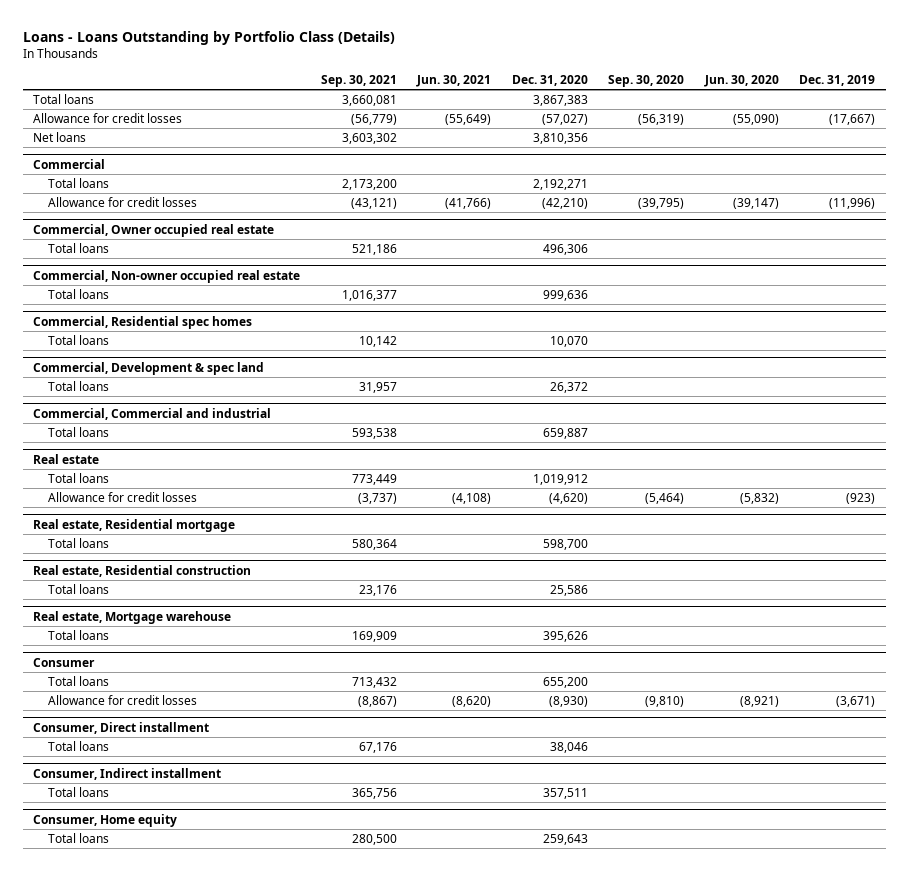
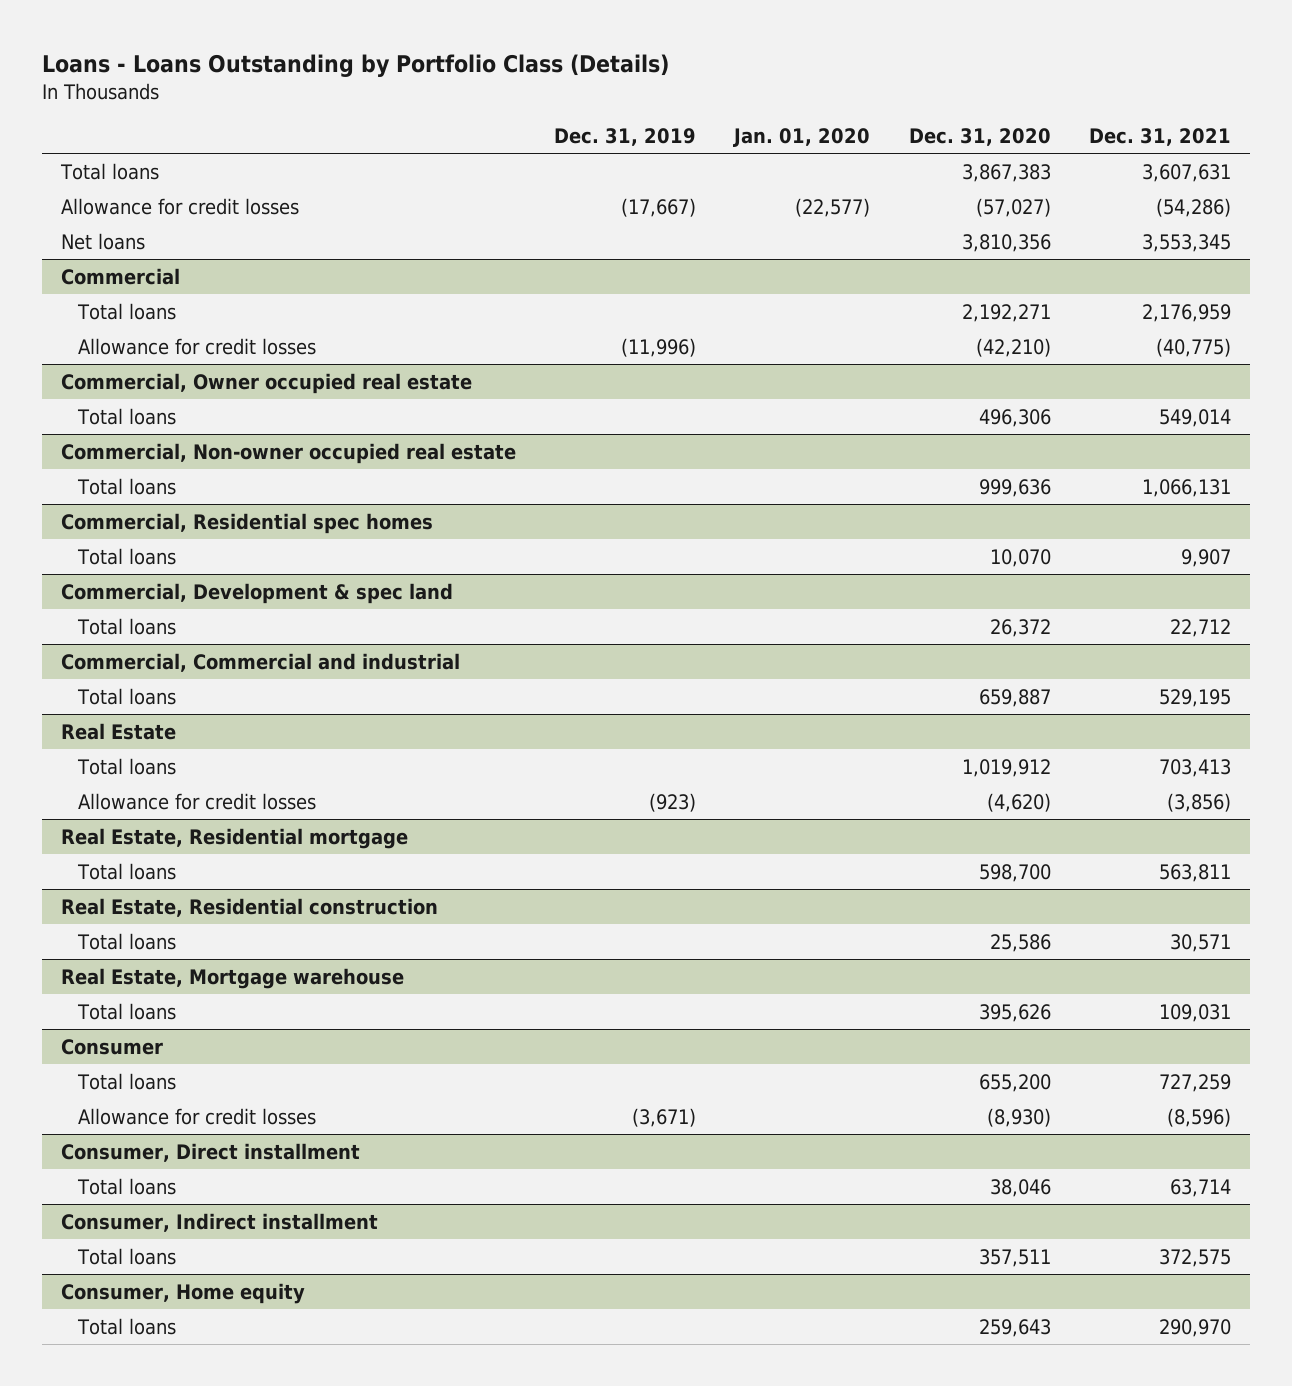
- | Sep. 30, 2021 | Jun. 30, 2021 | Dec. 31, 2020 | Sep. 30, 2020 | Jun. 30, 2020 | Dec. 31, 2019
+ | Dec. 31, 2019 | Jan. 01, 2020 | Dec. 31, 2020 | Dec. 31, 2021
- Real estate
+ Real Estate
- Real estate, Residential mortgage
+ Real Estate, Residential mortgage
- Real estate, Residential construction
+ Real Estate, Residential construction
- Real estate, Mortgage warehouse
+ Real Estate, Mortgage warehouse

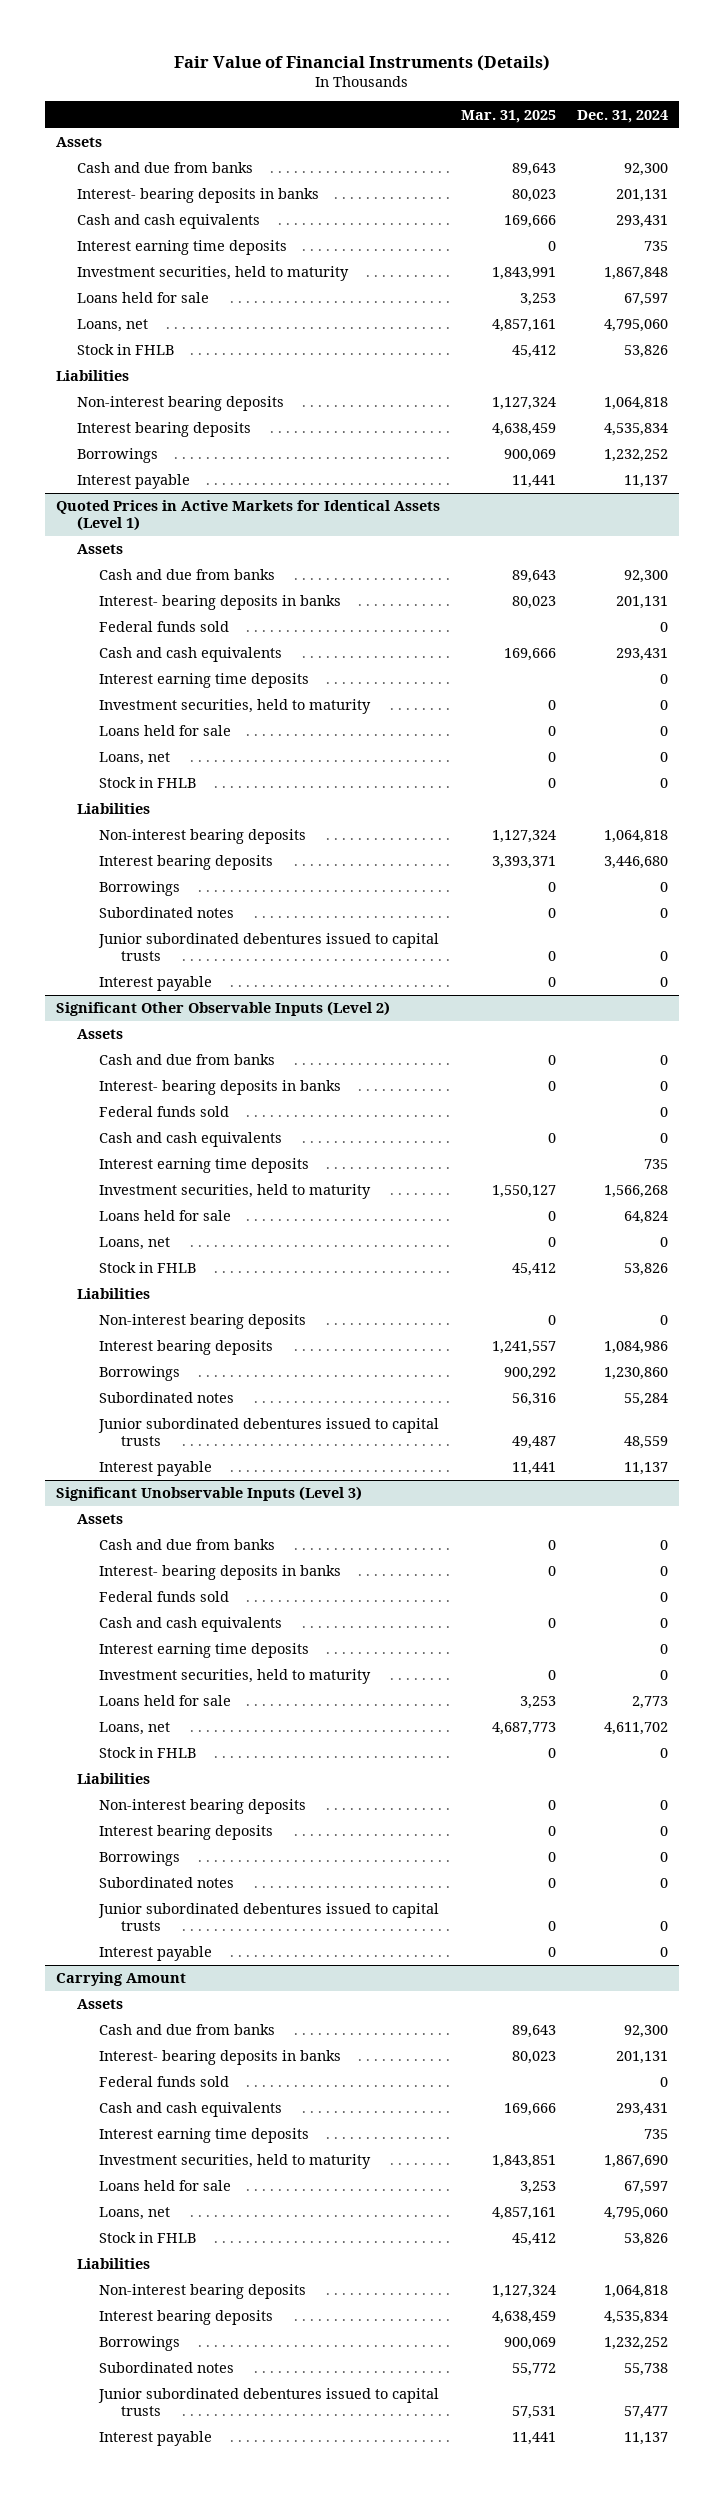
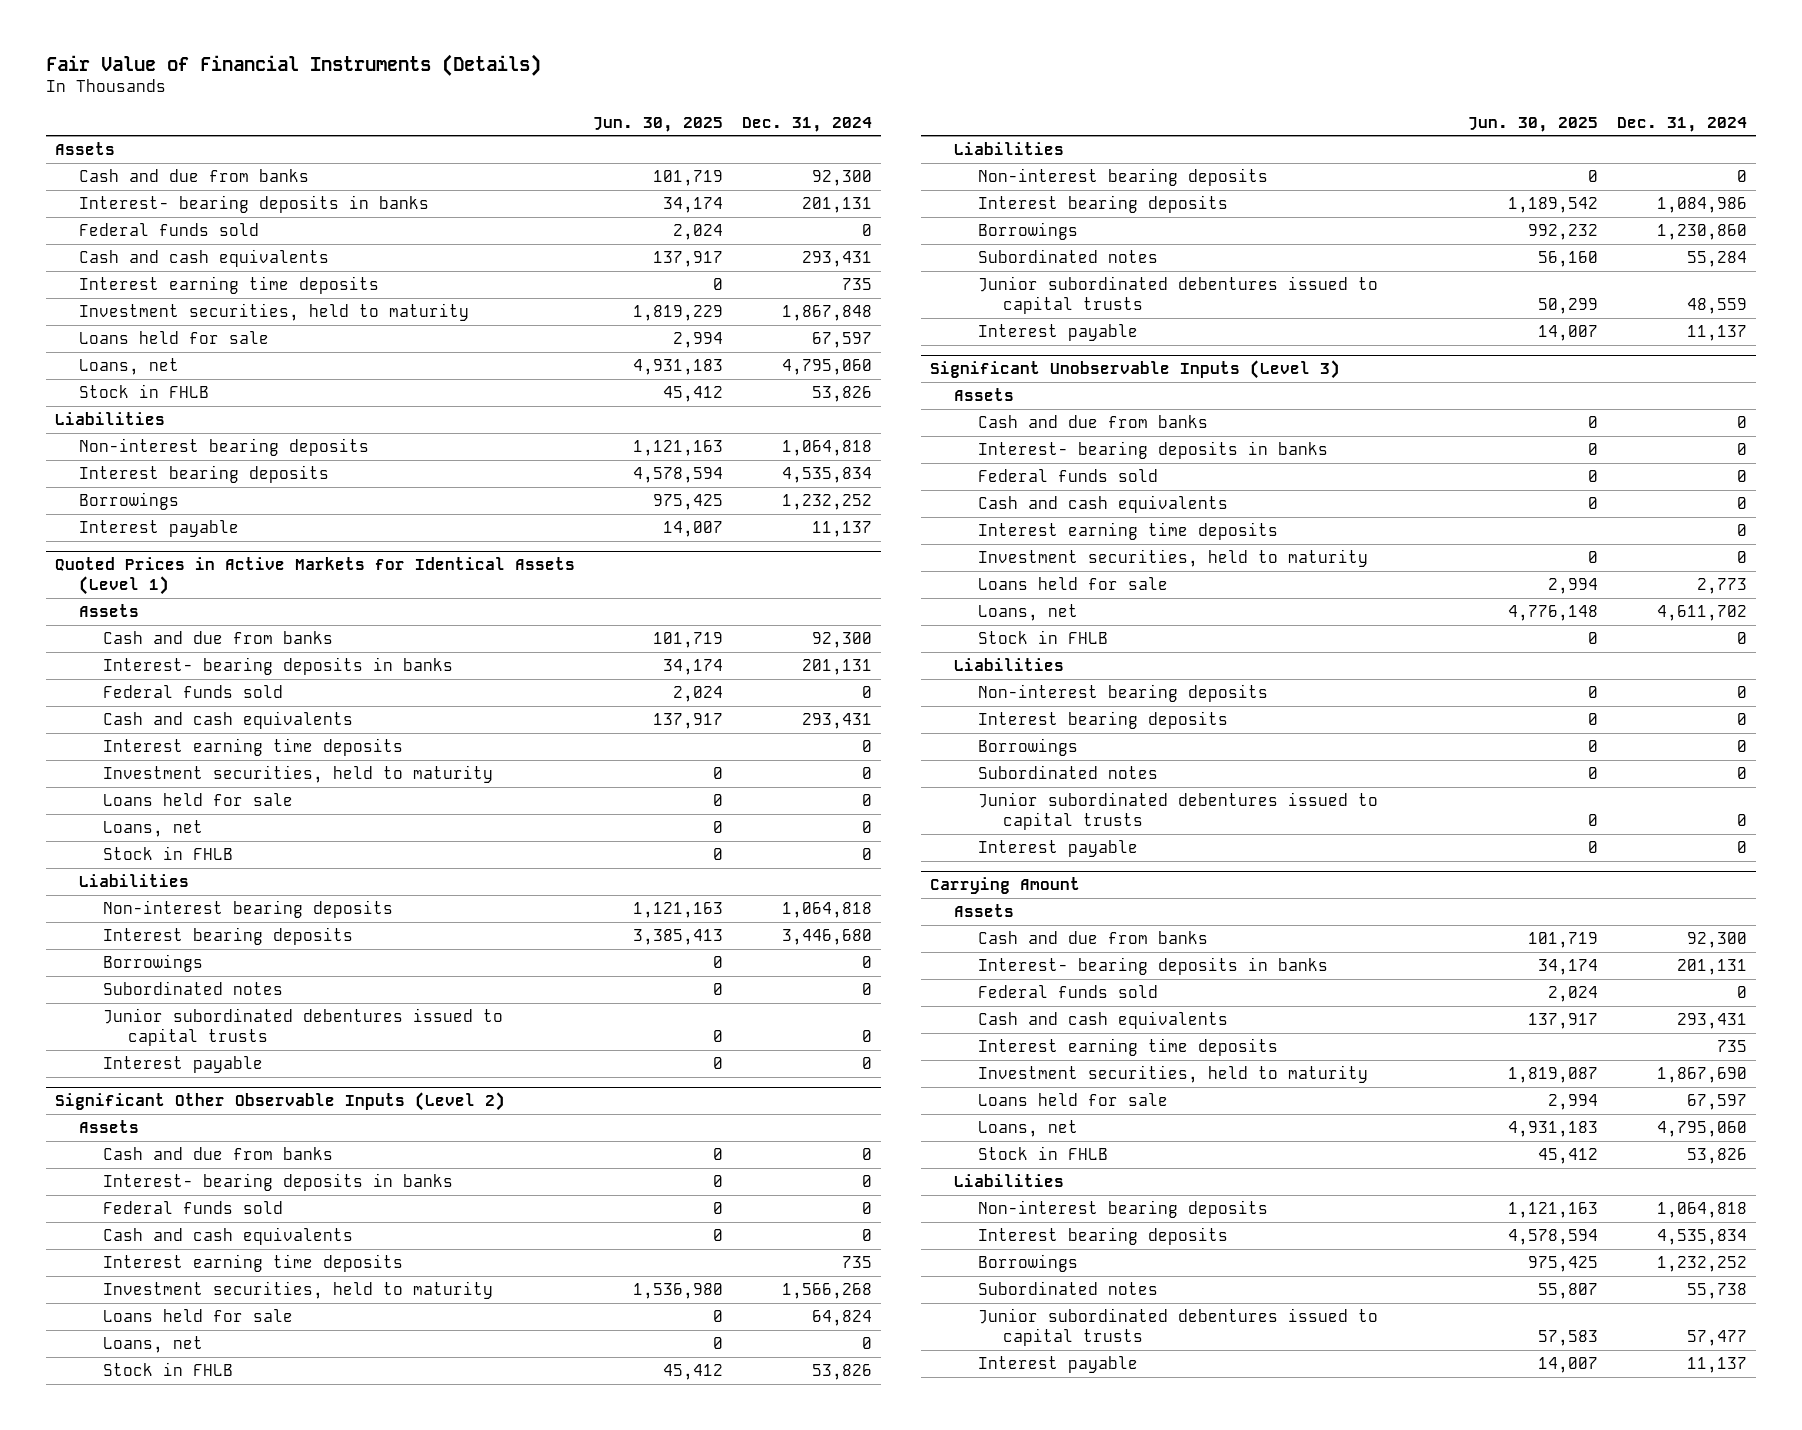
- | Mar. 31, 2025 | Dec. 31, 2024
+ | Jun. 30, 2025 | Dec. 31, 2024
+ Federal funds sold | 2,024 | 0

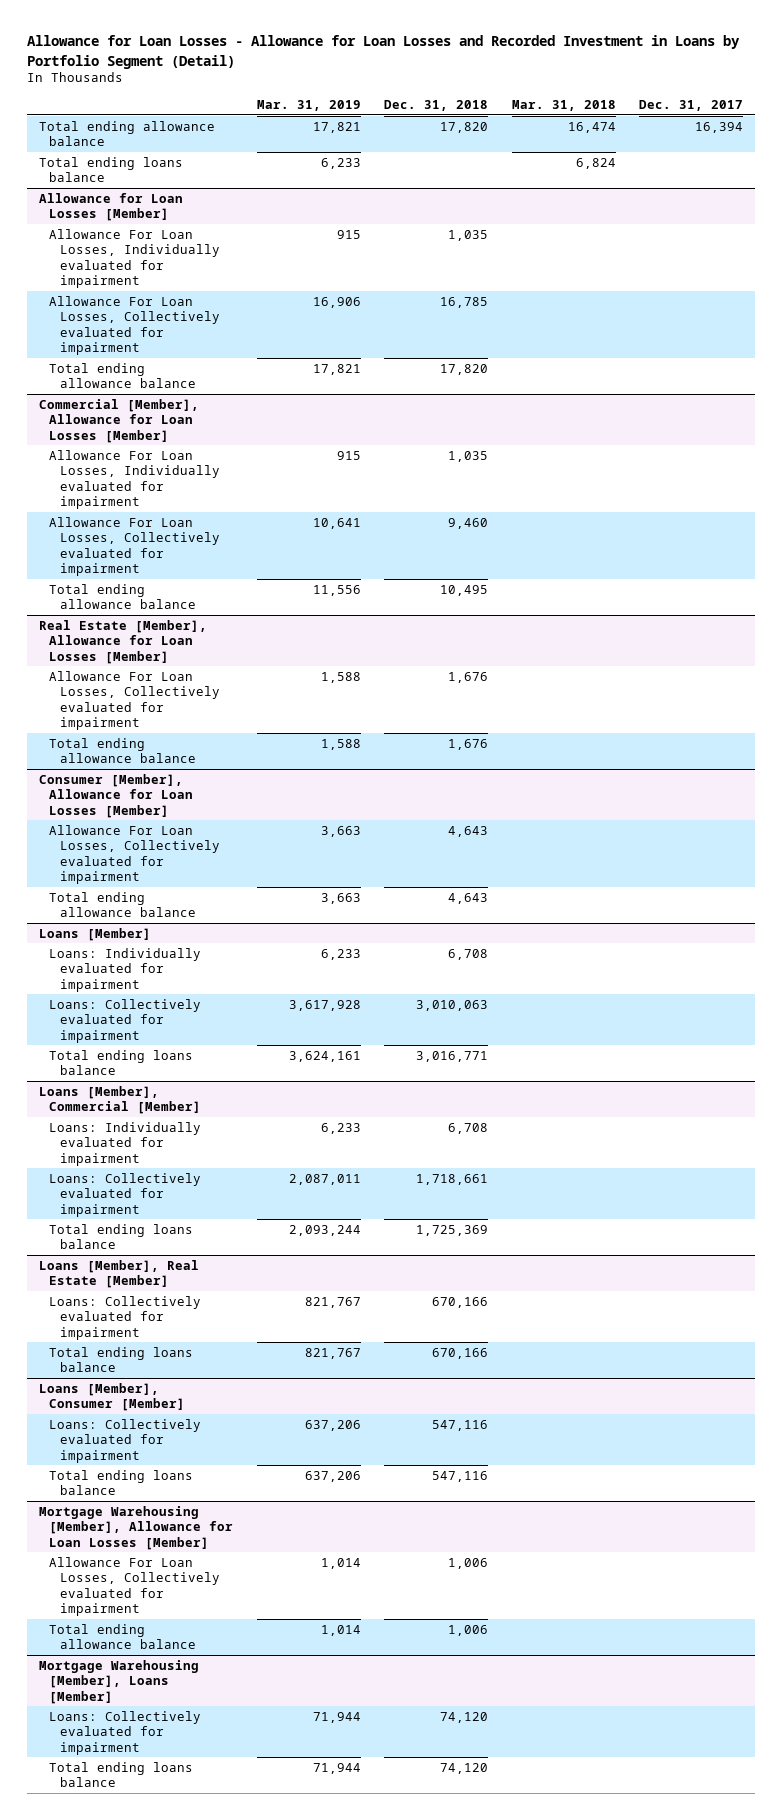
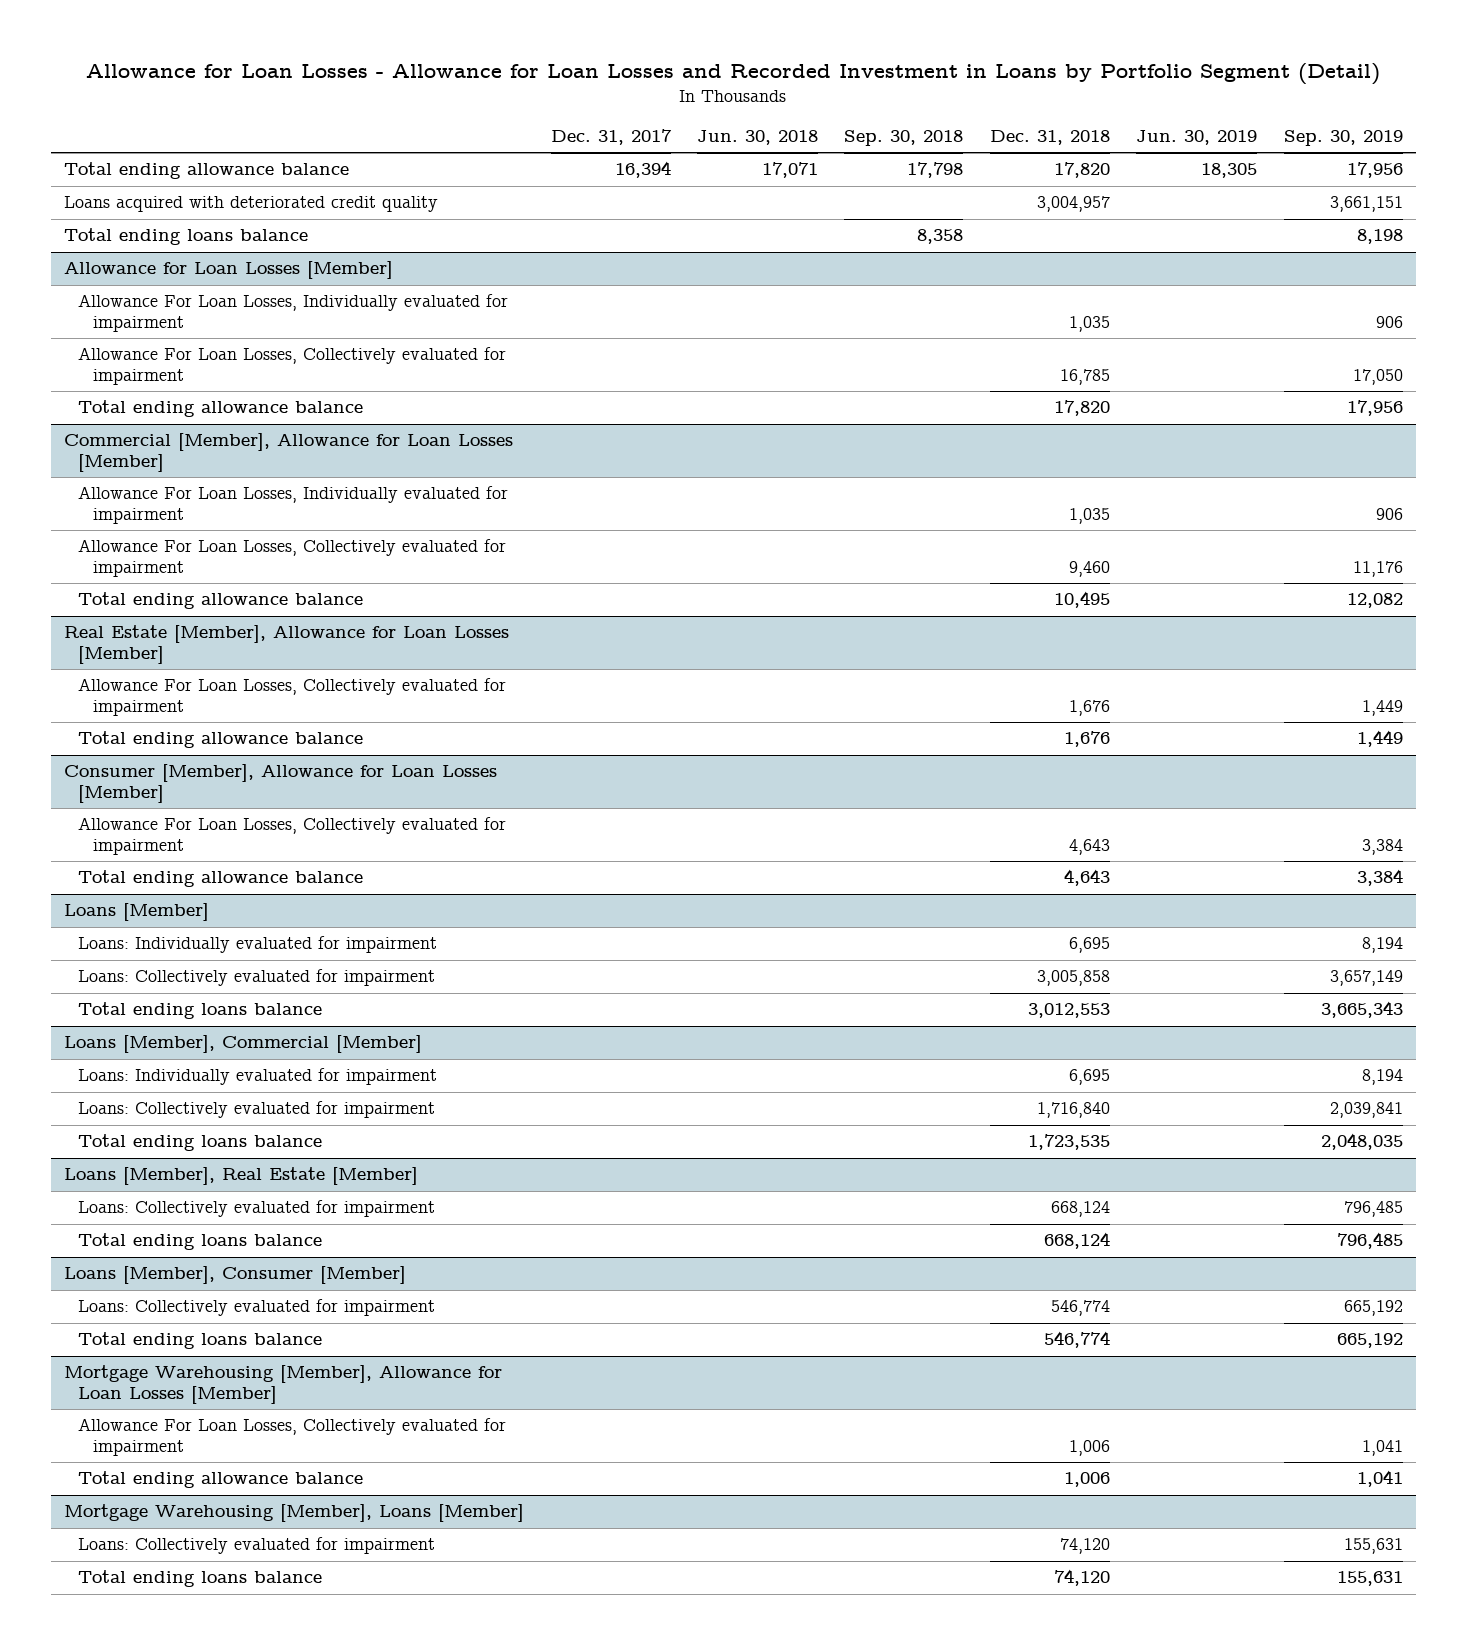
- | Mar. 31, 2019 | Dec. 31, 2018 | Mar. 31, 2018 | Dec. 31, 2017
+ | Dec. 31, 2017 | Jun. 30, 2018 | Sep. 30, 2018 | Dec. 31, 2018 | Jun. 30, 2019 | Sep. 30, 2019
+ Loans acquired with deteriorated credit quality | | | | 3,004,957 | | 3,661,151
@ Loans [Member]
- Loans: Individually evaluated for impairment | 6,233 | 6,708 | |
- Loans: Collectively evaluated for impairment | 3,617,928 | 3,010,063 | |
- Total ending loans balance | 3,624,161 | 3,016,771 | |
+ Loans: Individually evaluated for impairment | | | | 6,695 | | 8,194
+ Loans: Collectively evaluated for impairment | | | | 3,005,858 | | 3,657,149
+ Total ending loans balance | | | | 3,012,553 | | 3,665,343
@ Loans [Member], Commercial [Member]
- Loans: Individually evaluated for impairment | 6,233 | 6,708 | |
- Loans: Collectively evaluated for impairment | 2,087,011 | 1,718,661 | |
- Total ending loans balance | 2,093,244 | 1,725,369 | |
+ Loans: Individually evaluated for impairment | | | | 6,695 | | 8,194
+ Loans: Collectively evaluated for impairment | | | | 1,716,840 | | 2,039,841
+ Total ending loans balance | | | | 1,723,535 | | 2,048,035
@ Loans [Member], Real Estate [Member]
- Loans: Collectively evaluated for impairment | 821,767 | 670,166 | |
- Total ending loans balance | 821,767 | 670,166 | |
+ Loans: Collectively evaluated for impairment | | | | 668,124 | | 796,485
+ Total ending loans balance | | | | 668,124 | | 796,485
@ Loans [Member], Consumer [Member]
- Loans: Collectively evaluated for impairment | 637,206 | 547,116 | |
- Total ending loans balance | 637,206 | 547,116 | |
+ Loans: Collectively evaluated for impairment | | | | 546,774 | | 665,192
+ Total ending loans balance | | | | 546,774 | | 665,192

